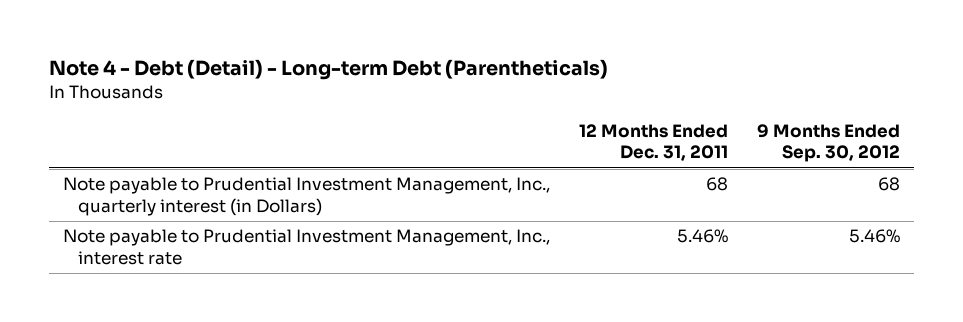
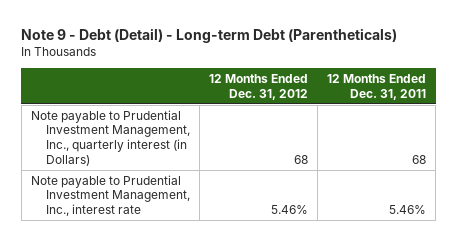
- Note 4 - Debt (Detail) - Long-term Debt (Parentheticals)
+ Note 9 - Debt (Detail) - Long-term Debt (Parentheticals)
- | 12 Months Ended Dec. 31, 2011 | 9 Months Ended Sep. 30, 2012
+ | 12 Months Ended Dec. 31, 2012 | 12 Months Ended Dec. 31, 2011
- Note payable to Prudential Investment Management, Inc., quarterly interest (in Dollars) | 68 | 68
- Note payable to Prudential Investment Management, Inc., interest rate | 5.46% | 5.46%
+ Notе payablе to Prudеntial Invеstmеnt Managеmеnt, Inc., quartеrly intеrеst (in Dollars) | 68 | 68
+ Notе payablе to Prudеntial Invеstmеnt Managеmеnt, Inc., intеrеst ratе | 5.46% | 5.46%

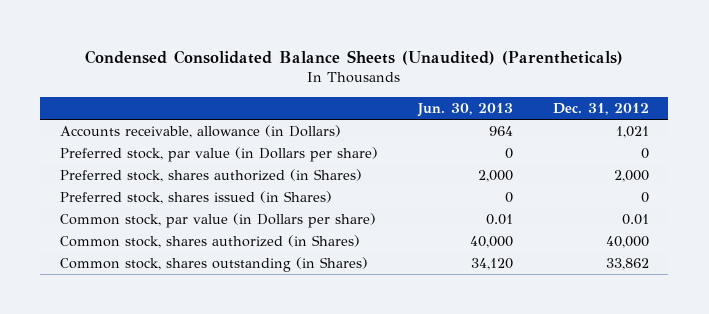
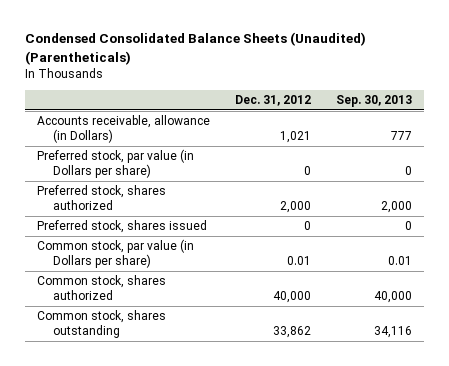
- | Jun. 30, 2013 | Dec. 31, 2012
+ | Dec. 31, 2012 | Sep. 30, 2013
- Preferred stock, shares authorized (in Shares) | 2,000 | 2,000
- Preferred stock, shares issued (in Shares) | 0 | 0
+ Preferred stock, shares authorized | 2,000 | 2,000
+ Preferred stock, shares issued | 0 | 0
- Common stock, shares authorized (in Shares) | 40,000 | 40,000
- Common stock, shares outstanding (in Shares) | 34,120 | 33,862
+ Common stock, shares authorized | 40,000 | 40,000
+ Common stock, shares outstanding | 33,862 | 34,116

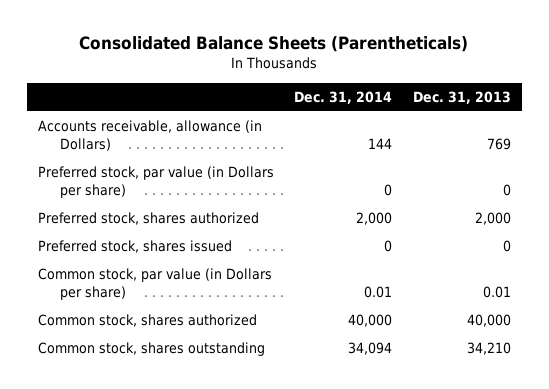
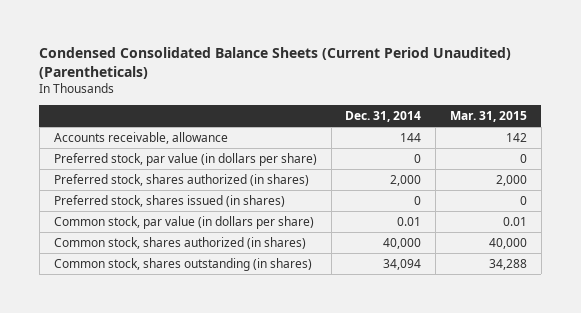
- Consolidated Balance Sheets (Parentheticals)
+ Condensed Consolidated Balance Sheets (Current Period Unaudited) (Parentheticals)
- | Dec. 31, 2014 | Dec. 31, 2013
+ | Dec. 31, 2014 | Mar. 31, 2015
- Accounts receivable, allowance (in Dollars) | 144 | 769
- Preferred stock, par value (in Dollars per share) | 0 | 0
- Preferred stock, shares authorized | 2,000 | 2,000
- Preferred stock, shares issued | 0 | 0
- Common stock, par value (in Dollars per share) | 0.01 | 0.01
- Common stock, shares authorized | 40,000 | 40,000
- Common stock, shares outstanding | 34,094 | 34,210
+ Accounts receivable, allowance | 144 | 142
+ Preferred stock, par value (in dollars per share) | 0 | 0
+ Preferred stock, shares authorized (in shares) | 2,000 | 2,000
+ Preferred stock, shares issued (in shares) | 0 | 0
+ Common stock, par value (in dollars per share) | 0.01 | 0.01
+ Common stock, shares authorized (in shares) | 40,000 | 40,000
+ Common stock, shares outstanding (in shares) | 34,094 | 34,288

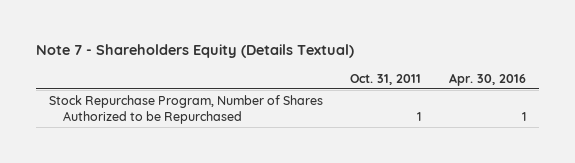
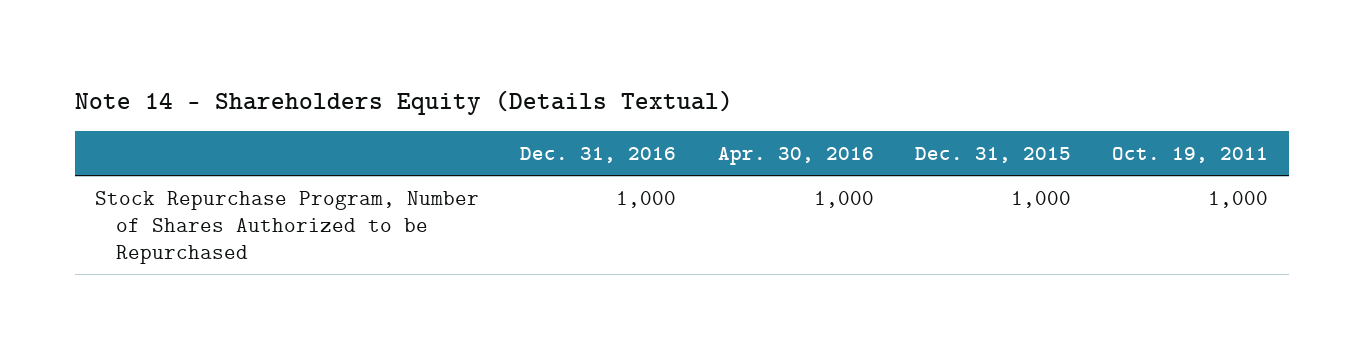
- Note 7 - Shareholders Equity (Details Textual)
+ Note 14 - Shareholders Equity (Details Textual)
- | Oct. 31, 2011 | Apr. 30, 2016
+ | Dec. 31, 2016 | Apr. 30, 2016 | Dec. 31, 2015 | Oct. 19, 2011
- Stock Repurchase Program, Number of Shares Authorized to be Repurchased | 1 | 1
+ Stock Repurchase Program, Number of Shares Authorized to be Repurchased | 1,000 | 1,000 | 1,000 | 1,000

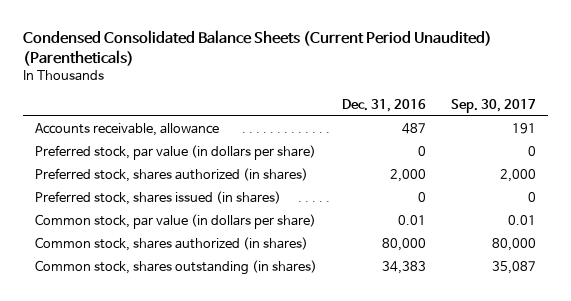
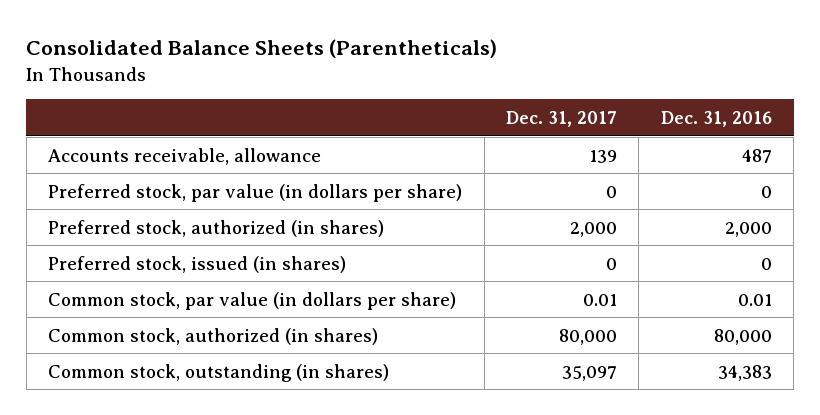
- Condensed Consolidated Balance Sheets (Current Period Unaudited) (Parentheticals)
+ Consolidated Balance Sheets (Parentheticals)
- | Dec. 31, 2016 | Sep. 30, 2017
+ | Dec. 31, 2017 | Dec. 31, 2016
- Preferred stock, shares authorized (in shares) | 2,000 | 2,000
- Preferred stock, shares issued (in shares) | 0 | 0
+ Preferred stock, authorized (in shares) | 2,000 | 2,000
+ Preferred stock, issued (in shares) | 0 | 0
- Common stock, shares authorized (in shares) | 80,000 | 80,000
- Common stock, shares outstanding (in shares) | 34,383 | 35,087
+ Common stock, authorized (in shares) | 80,000 | 80,000
+ Common stock, outstanding (in shares) | 35,097 | 34,383

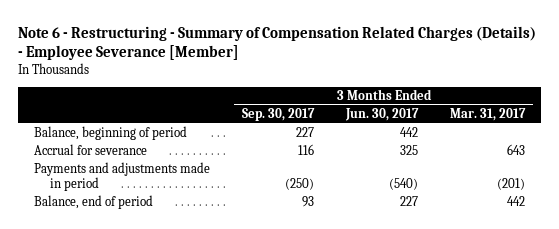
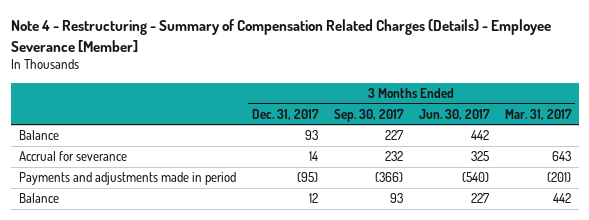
- Note 6 - Restructuring - Summary of Compensation Related Charges (Details) - Employee Severance [Member]
+ Note 4 - Restructuring - Summary of Compensation Related Charges (Details) - Employee Severance [Member]
- | 3 Months Ended Sep. 30, 2017 | 3 Months Ended Jun. 30, 2017 | 3 Months Ended Mar. 31, 2017
+ | 3 Months Ended Dec. 31, 2017 | 3 Months Ended Sep. 30, 2017 | 3 Months Ended Jun. 30, 2017 | 3 Months Ended Mar. 31, 2017
- Balance, beginning of period | 227 | 442 |
- Accrual for severance | 116 | 325 | 643
- Payments and adjustments made in period | (250) | (540) | (201)
- Balance, end of period | 93 | 227 | 442
+ Balance | 93 | 227 | 442 |
+ Accrual for severance | 14 | 232 | 325 | 643
+ Payments and adjustments made in period | (95) | (366) | (540) | (201)
+ Balance | 12 | 93 | 227 | 442

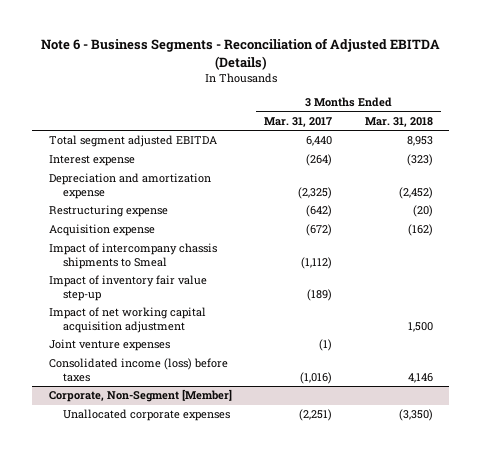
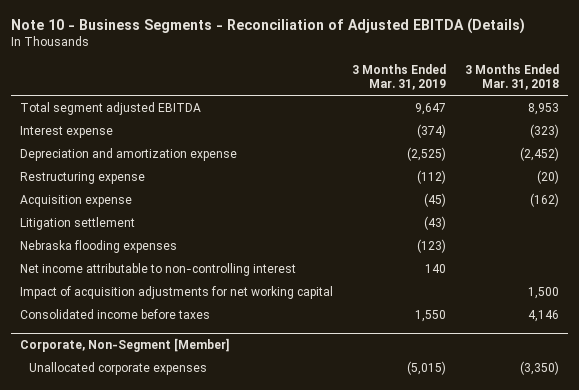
- Note 6 - Business Segments - Reconciliation of Adjusted EBITDA (Details)
+ Note 10 - Business Segments - Reconciliation of Adjusted EBITDA (Details)
- | 3 Months Ended Mar. 31, 2017 | 3 Months Ended Mar. 31, 2018
+ | 3 Months Ended Mar. 31, 2019 | 3 Months Ended Mar. 31, 2018
- Impact of intercompany chassis shipments to Smeal | (1,112) |
- Impact of inventory fair value step-up | (189) |
- Impact of net working capital acquisition adjustment | | 1,500
- Joint venture expenses | (1) |
- Consolidated income (loss) before taxes | (1,016) | 4,146
+ Litigation settlement | (43) |
+ Nebraska flooding expenses | (123) |
+ Net income attributable to non-controlling interest | 140 |
+ Impact of acquisition adjustments for net working capital | | 1,500
+ Consolidated income before taxes | 1,550 | 4,146

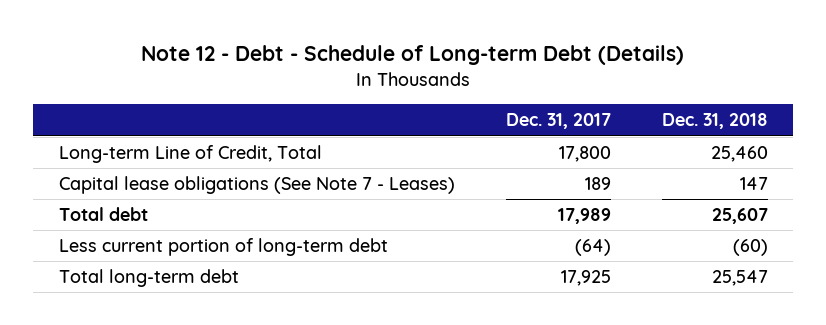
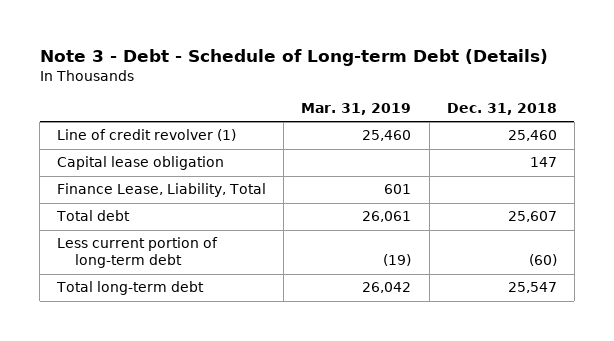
- Note 12 - Debt - Schedule of Long-term Debt (Details)
+ Note 3 - Debt - Schedule of Long-term Debt (Details)
- | Dec. 31, 2017 | Dec. 31, 2018
+ | Mar. 31, 2019 | Dec. 31, 2018
- Long-term Line of Credit, Total | 17,800 | 25,460
- Capital lease obligations (See Note 7 - Leases) | 189 | 147
+ Line of credit revolver (1) | 25,460 | 25,460
+ Capital lease obligation | | 147
+ Finance Lease, Liability, Total | 601 |

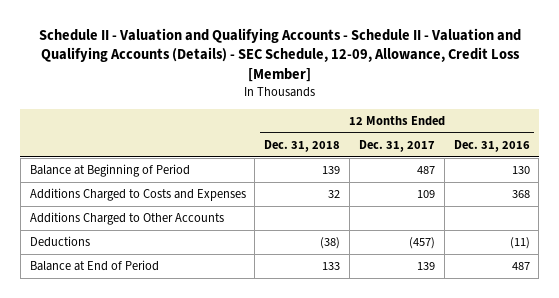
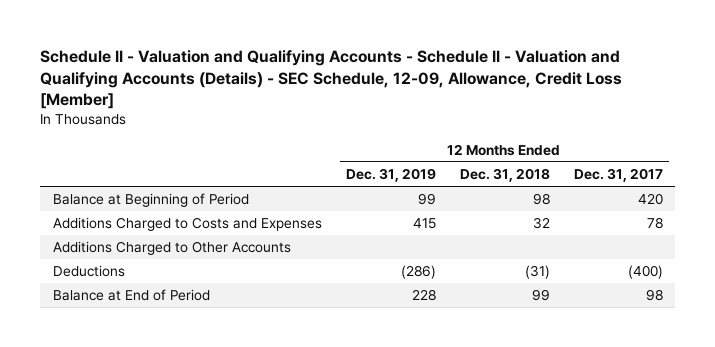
- | 12 Months Ended Dec. 31, 2018 | 12 Months Ended Dec. 31, 2017 | 12 Months Ended Dec. 31, 2016
+ | 12 Months Ended Dec. 31, 2019 | 12 Months Ended Dec. 31, 2018 | 12 Months Ended Dec. 31, 2017
- Balance at Beginning of Period | 139 | 487 | 130
- Additions Charged to Costs and Expenses | 32 | 109 | 368
+ Balance at Beginning of Period | 99 | 98 | 420
+ Additions Charged to Costs and Expenses | 415 | 32 | 78
- Deductions | (38) | (457) | (11)
- Balance at End of Period | 133 | 139 | 487
+ Deductions | (286) | (31) | (400)
+ Balance at End of Period | 228 | 99 | 98

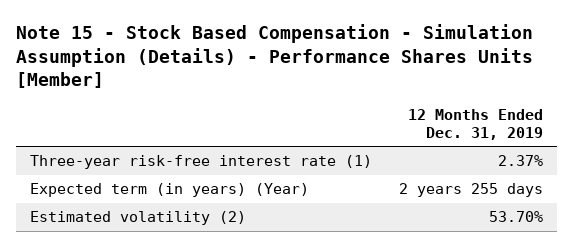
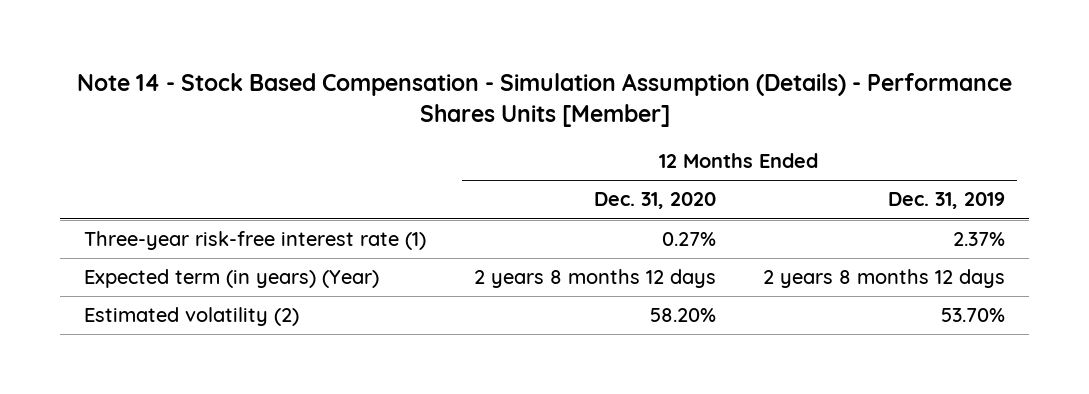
- Note 15 - Stock Based Compensation - Simulation Assumption (Details) - Performance Shares Units [Member]
+ Note 14 - Stock Based Compensation - Simulation Assumption (Details) - Performance Shares Units [Member]
- | 12 Months Ended Dec. 31, 2019
+ | 12 Months Ended Dec. 31, 2020 | 12 Months Ended Dec. 31, 2019
- Expected term (in years) (Year) | 2 years 255 days
+ Expected term (in years) (Year) | 2 years 8 months 12 days | 2 years 8 months 12 days

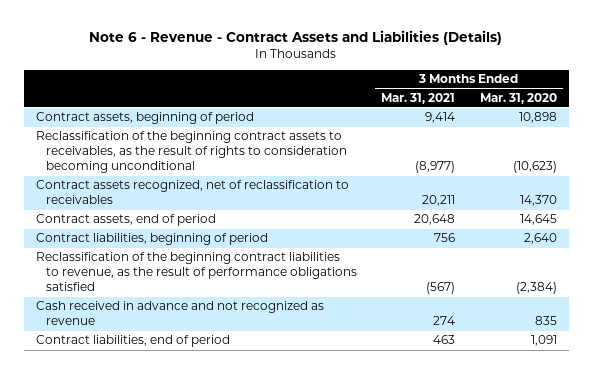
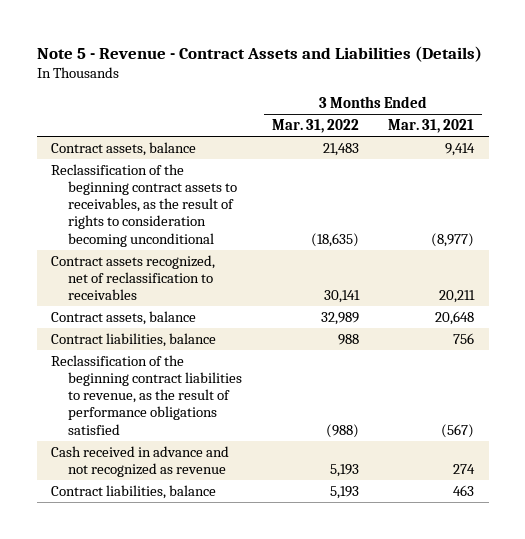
- Note 6 - Revenue - Contract Assets and Liabilities (Details)
+ Note 5 - Revenue - Contract Assets and Liabilities (Details)
- | 3 Months Ended Mar. 31, 2021 | 3 Months Ended Mar. 31, 2020
+ | 3 Months Ended Mar. 31, 2022 | 3 Months Ended Mar. 31, 2021
- Contract assets, beginning of period | 9,414 | 10,898
+ Contract assets, balance | 21,483 | 9,414
- Contract assets, end of period | 20,648 | 14,645
- Contract liabilities, beginning of period | 756 | 2,640
+ Contract assets, balance | 32,989 | 20,648
+ Contract liabilities, balance | 988 | 756
- Contract liabilities, end of period | 463 | 1,091
+ Contract liabilities, balance | 5,193 | 463

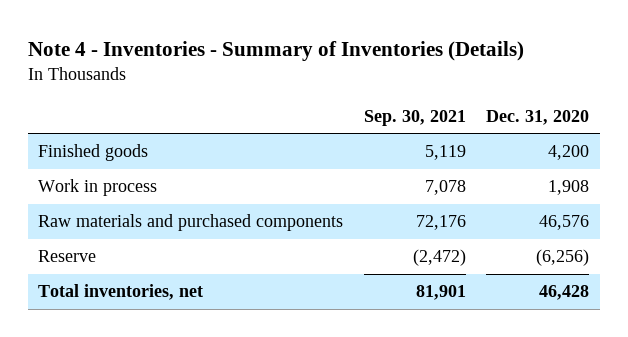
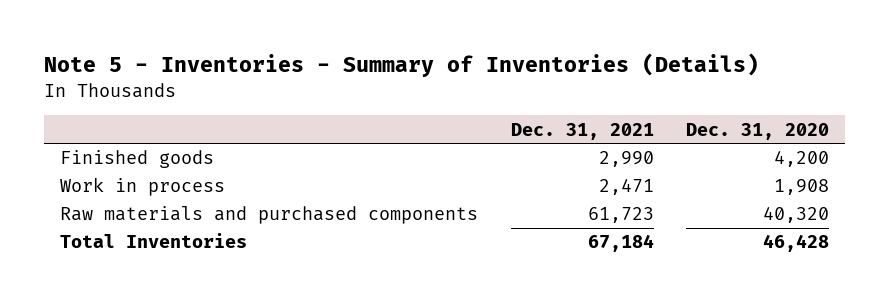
- Note 4 - Inventories - Summary of Inventories (Details)
+ Note 5 - Inventories - Summary of Inventories (Details)
- | Sep. 30, 2021 | Dec. 31, 2020
+ | Dec. 31, 2021 | Dec. 31, 2020
- Raw materials and purchased components | 72,176 | 46,576
- Reserve | (2,472) | (6,256)
- Total inventories, net | 81,901 | 46,428
+ Raw materials and purchased components | 61,723 | 40,320
+ Total Inventories | 67,184 | 46,428

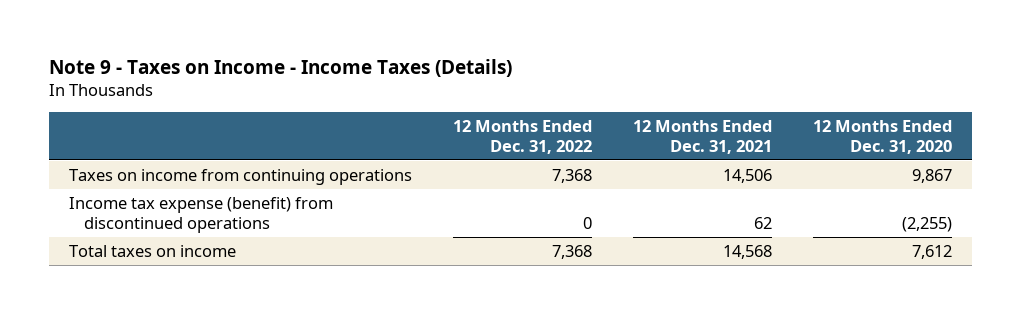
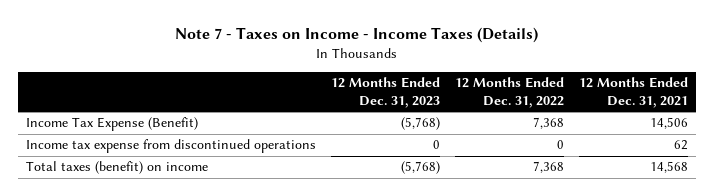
- Note 9 - Taxes on Income - Income Taxes (Details)
+ Note 7 - Taxes on Income - Income Taxes (Details)
- | 12 Months Ended Dec. 31, 2022 | 12 Months Ended Dec. 31, 2021 | 12 Months Ended Dec. 31, 2020
+ | 12 Months Ended Dec. 31, 2023 | 12 Months Ended Dec. 31, 2022 | 12 Months Ended Dec. 31, 2021
- Taxes on income from continuing operations | 7,368 | 14,506 | 9,867
- Income tax expense (benefit) from discontinued operations | 0 | 62 | (2,255)
- Total taxes on income | 7,368 | 14,568 | 7,612
+ Income Tax Expense (Benefit) | (5,768) | 7,368 | 14,506
+ Income tax expense from discontinued operations | 0 | 0 | 62
+ Total taxes (benefit) on income | (5,768) | 7,368 | 14,568

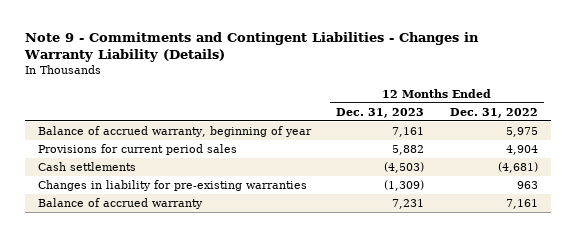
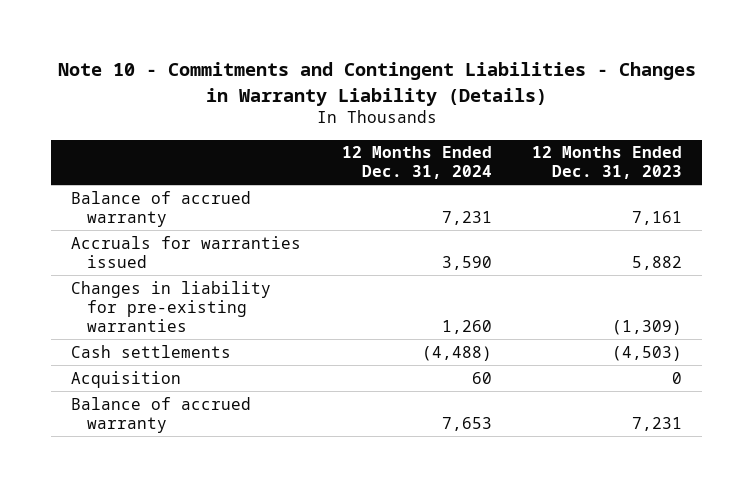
- Note 9 - Commitments and Contingent Liabilities - Changes in Warranty Liability (Details)
+ Note 10 - Commitments and Contingent Liabilities - Changes in Warranty Liability (Details)
- | 12 Months Ended Dec. 31, 2023 | 12 Months Ended Dec. 31, 2022
+ | 12 Months Ended Dec. 31, 2024 | 12 Months Ended Dec. 31, 2023
- Balance of accrued warranty, beginning of year | 7,161 | 5,975
- Provisions for current period sales | 5,882 | 4,904
+ Balance of accrued warranty | 7,231 | 7,161
+ Accruals for warranties issued | 3,590 | 5,882
moved down: Cash settlements | (4,488) | (4,503)
+ Acquisition | 60 | 0

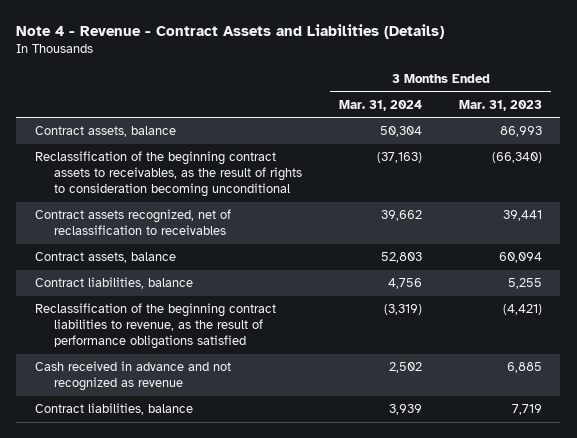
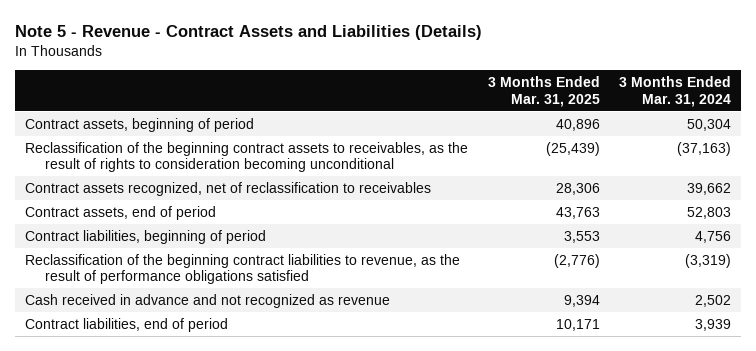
- Note 4 - Revenue - Contract Assets and Liabilities (Details)
+ Note 5 - Revenue - Contract Assets and Liabilities (Details)
- | 3 Months Ended Mar. 31, 2024 | 3 Months Ended Mar. 31, 2023
+ | 3 Months Ended Mar. 31, 2025 | 3 Months Ended Mar. 31, 2024
- Contract assets, balance | 50,304 | 86,993
+ Contract assets, beginning of period | 40,896 | 50,304
- Contract assets, balance | 52,803 | 60,094
- Contract liabilities, balance | 4,756 | 5,255
+ Contract assets, end of period | 43,763 | 52,803
+ Contract liabilities, beginning of period | 3,553 | 4,756
- Contract liabilities, balance | 3,939 | 7,719
+ Contract liabilities, end of period | 10,171 | 3,939

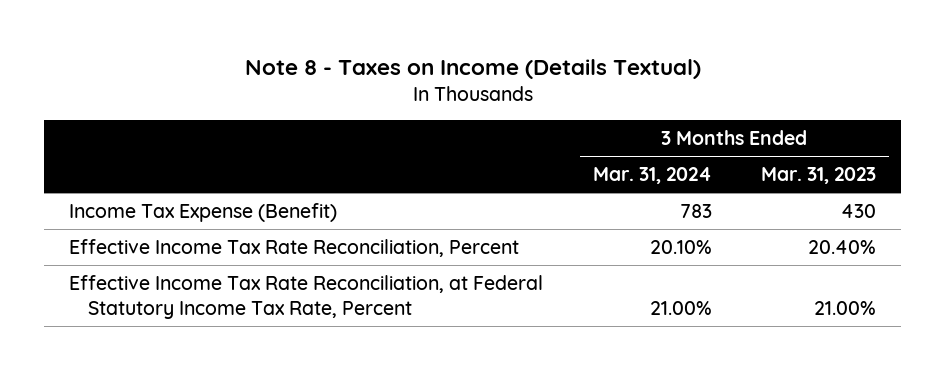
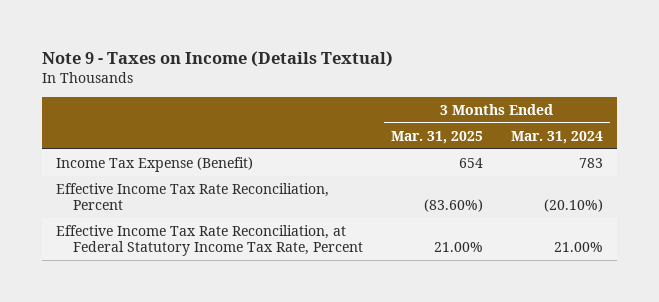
- Note 8 - Taxes on Income (Details Textual)
+ Note 9 - Taxes on Income (Details Textual)
- | 3 Months Ended Mar. 31, 2024 | 3 Months Ended Mar. 31, 2023
+ | 3 Months Ended Mar. 31, 2025 | 3 Months Ended Mar. 31, 2024
- Effective Income Tax Rate Reconciliation, Percent | 20.10% | 20.40%
+ Effective Income Tax Rate Reconciliation, Percent | (83.60%) | (20.10%)

